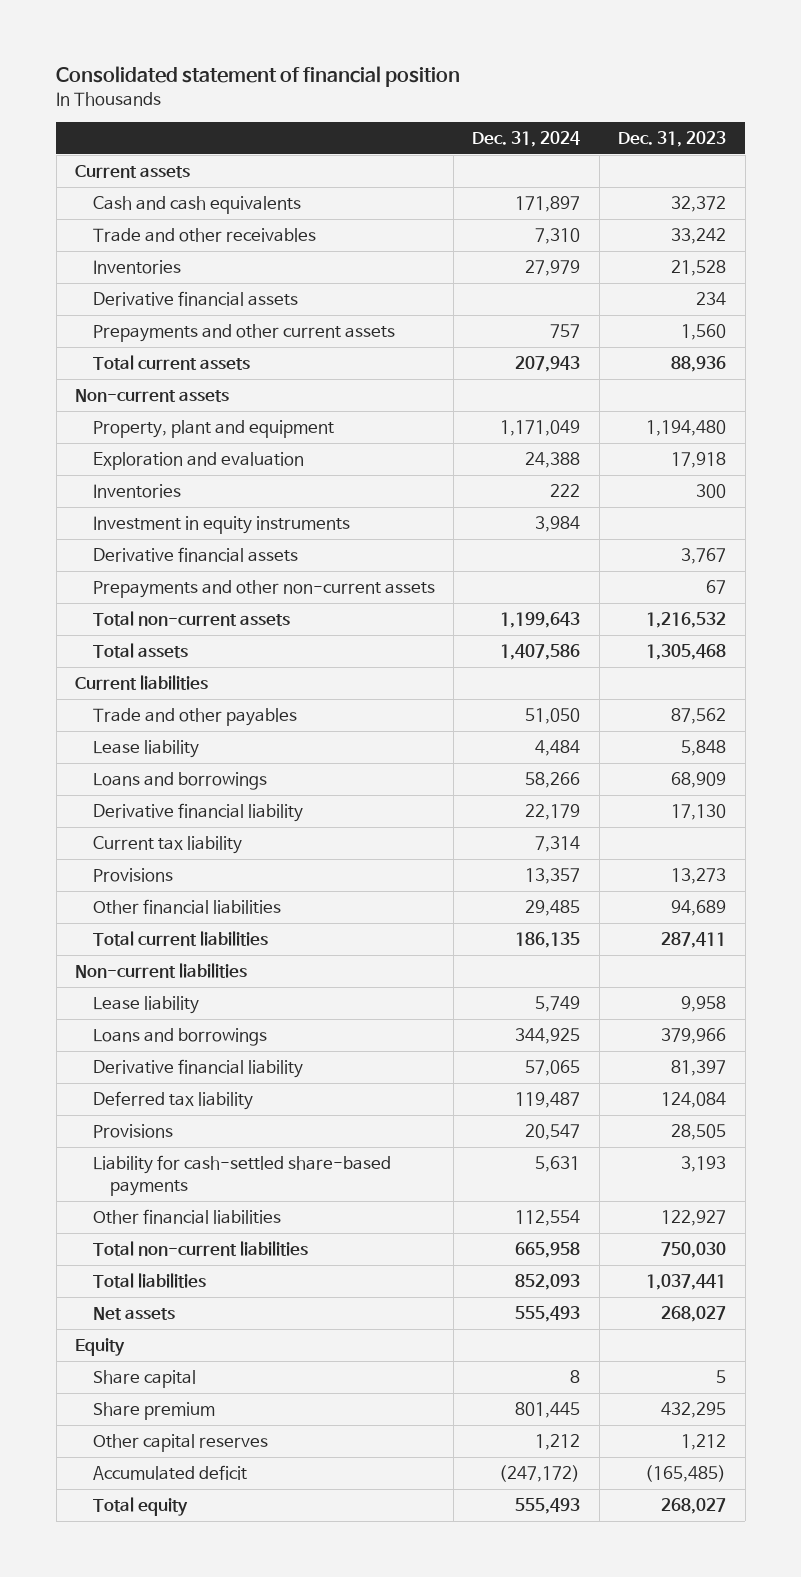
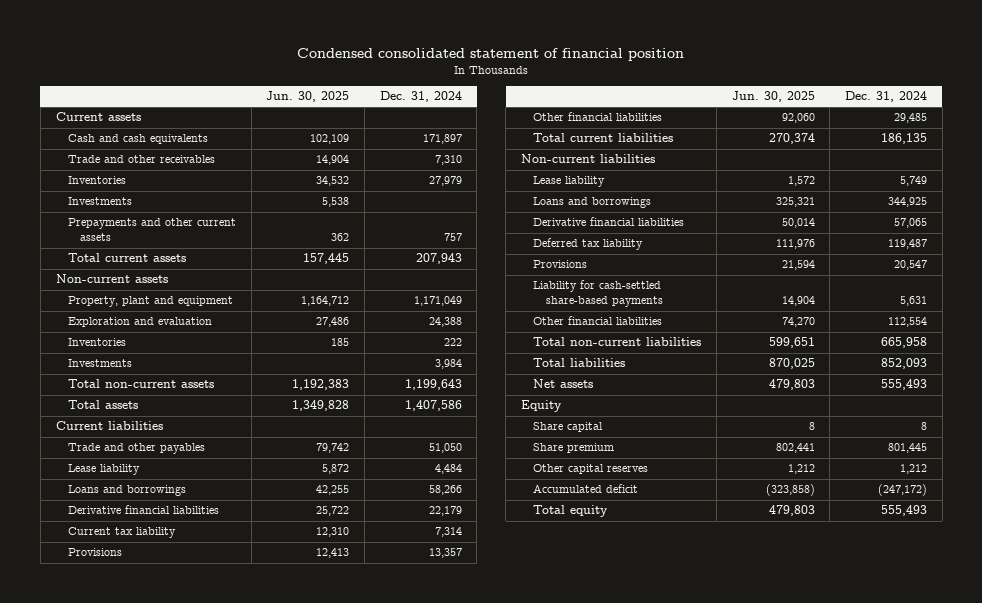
- Consolidated statement of financial position
+ Condensed consolidated statement of financial position
- | Dec. 31, 2024 | Dec. 31, 2023
+ | Jun. 30, 2025 | Dec. 31, 2024
- Derivative financial assets | | 234
+ Investments | 5,538 |
- Investment in equity instruments | 3,984 |
- Derivative financial assets | | 3,767
- Prepayments and other non-current assets | | 67
+ Investments | | 3,984
- Derivative financial liability | 22,179 | 17,130
+ Derivative financial liabilities | 25,722 | 22,179
- Derivative financial liability | 57,065 | 81,397
+ Derivative financial liabilities | 50,014 | 57,065

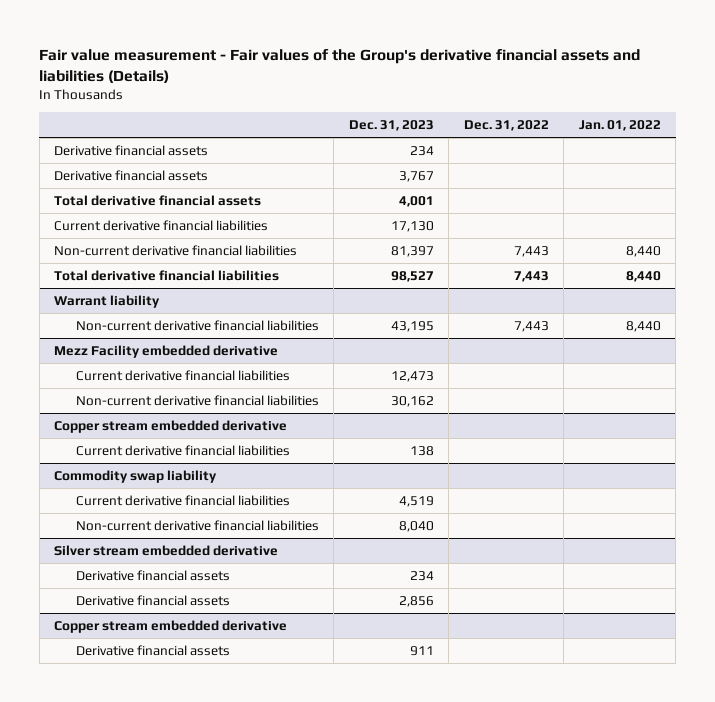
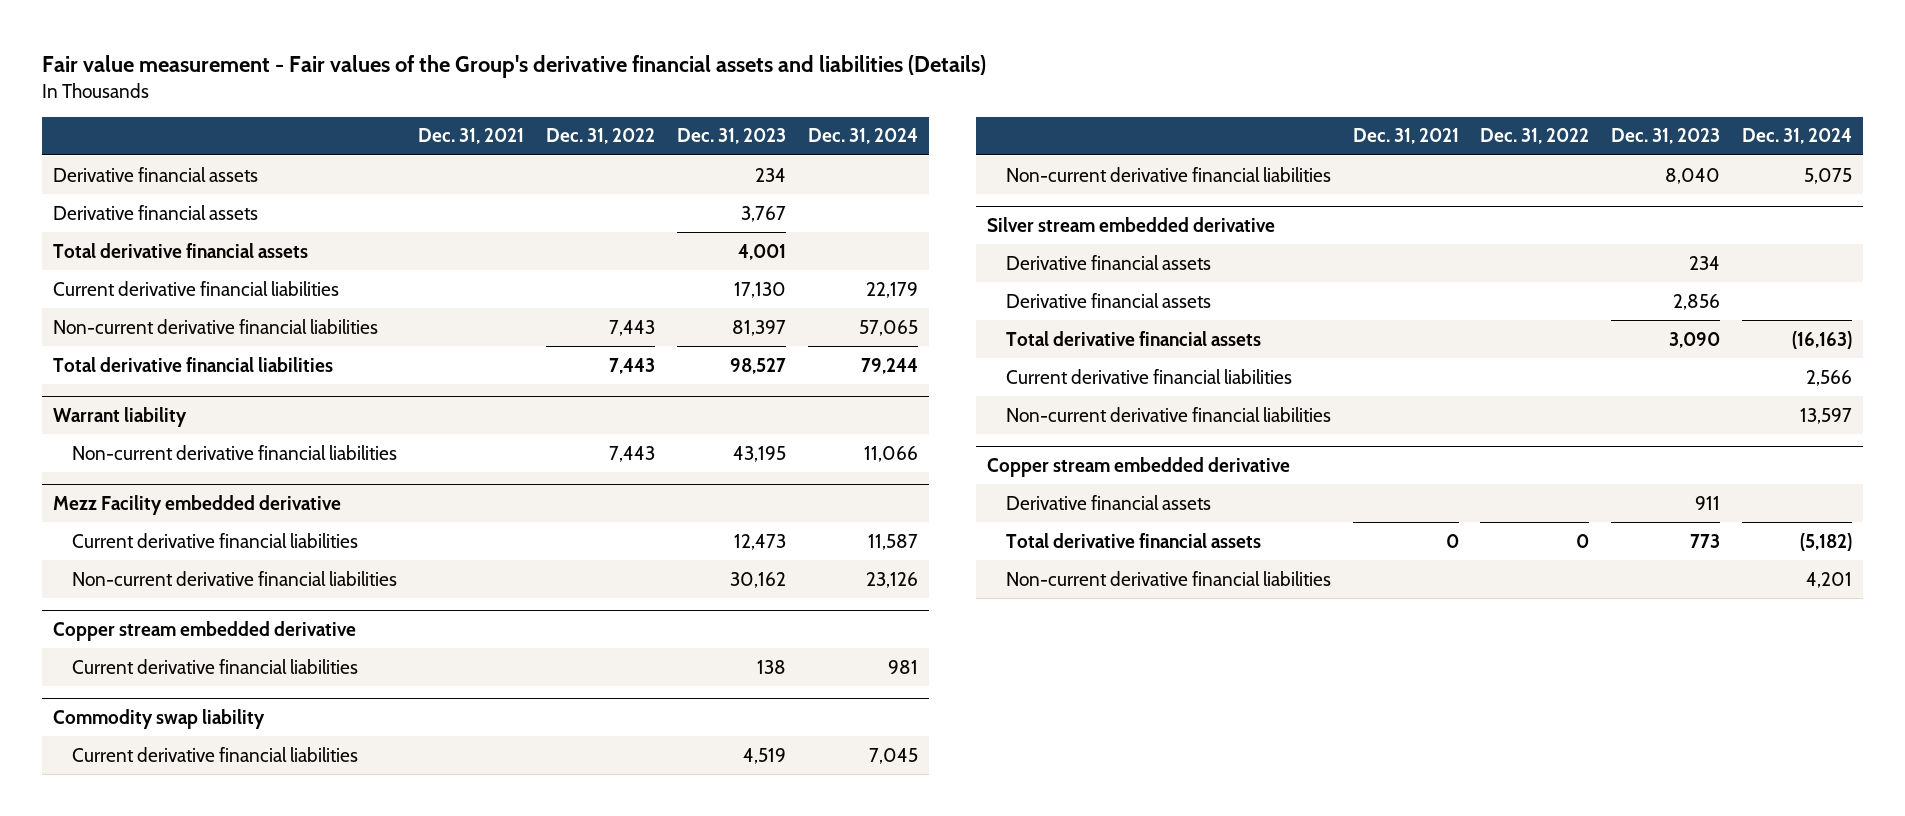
- | Dec. 31, 2023 | Dec. 31, 2022 | Jan. 01, 2022
+ | Dec. 31, 2021 | Dec. 31, 2022 | Dec. 31, 2023 | Dec. 31, 2024
@ Silver stream embedded derivative
+ Total derivative financial assets | | | 3,090 | (16,163)
+ Current derivative financial liabilities | | | | 2,566
+ Non-current derivative financial liabilities | | | | 13,597
@ Copper stream embedded derivative
+ Total derivative financial assets | 0 | 0 | 773 | (5,182)
+ Non-current derivative financial liabilities | | | | 4,201

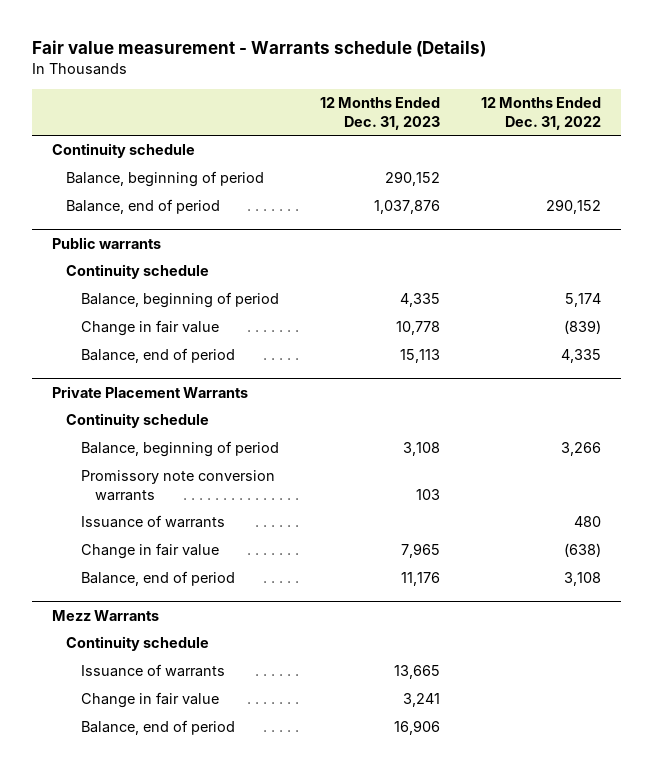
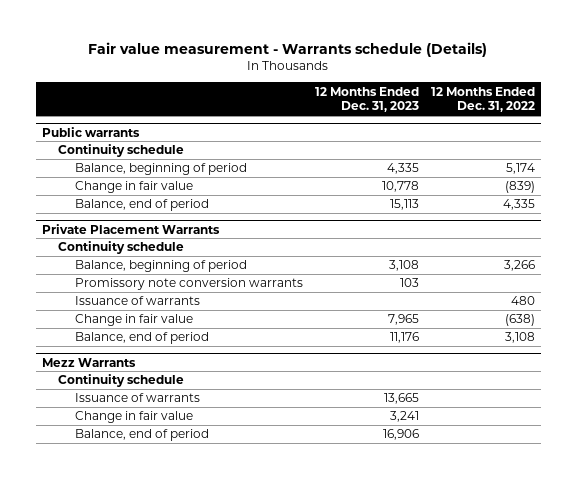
- Continuity schedule
- Balance, beginning of period | 290,152 |
- Balance, end of period | 1,037,876 | 290,152

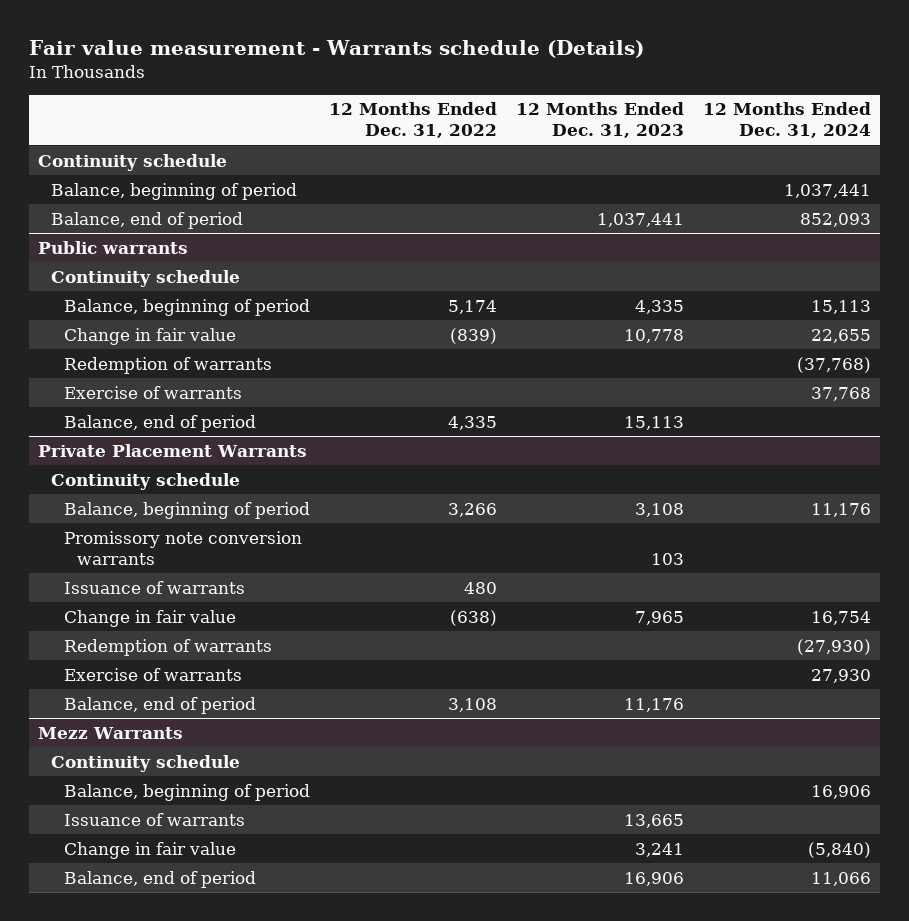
- | 12 Months Ended Dec. 31, 2023 | 12 Months Ended Dec. 31, 2022
+ | 12 Months Ended Dec. 31, 2022 | 12 Months Ended Dec. 31, 2023 | 12 Months Ended Dec. 31, 2024
+ Continuity schedule
+ Balance, beginning of period | | | 1,037,441
+ Balance, end of period | | 1,037,441 | 852,093
@ Public warrants
+ Redemption of warrants | | | (37,768)
+ Exercise of warrants | | | 37,768
@ Private Placement Warrants
+ Redemption of warrants | | | (27,930)
+ Exercise of warrants | | | 27,930
@ Mezz Warrants
+ Balance, beginning of period | | | 16,906

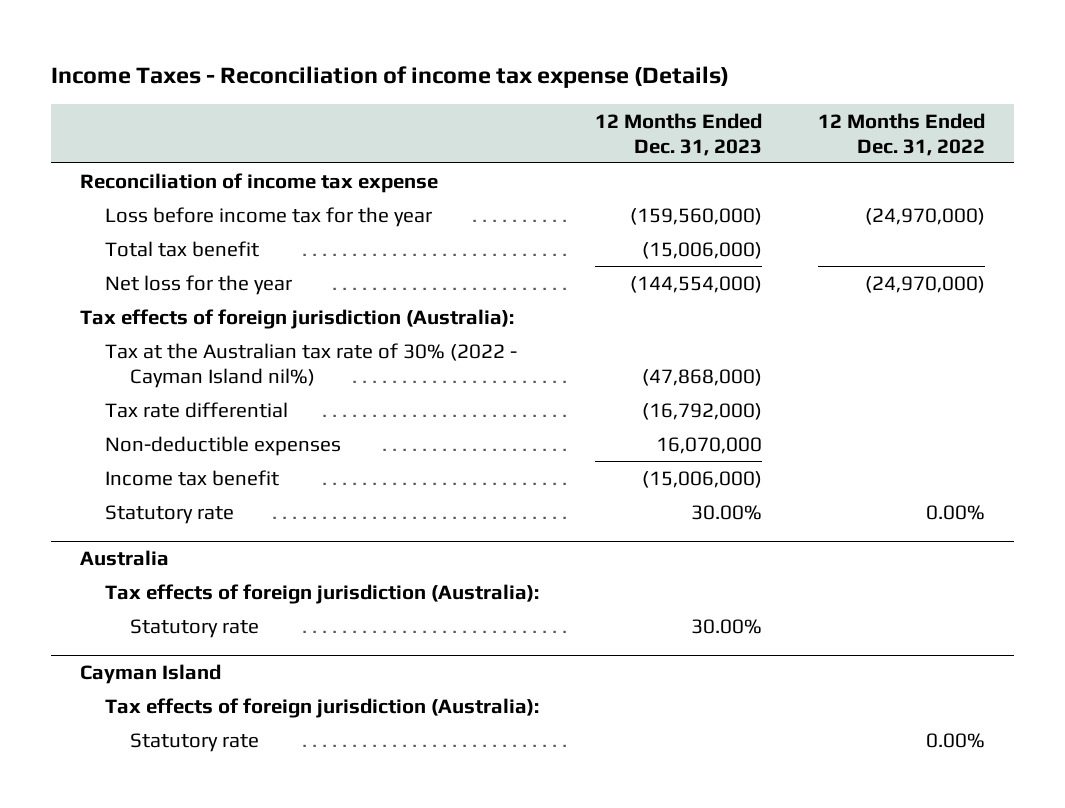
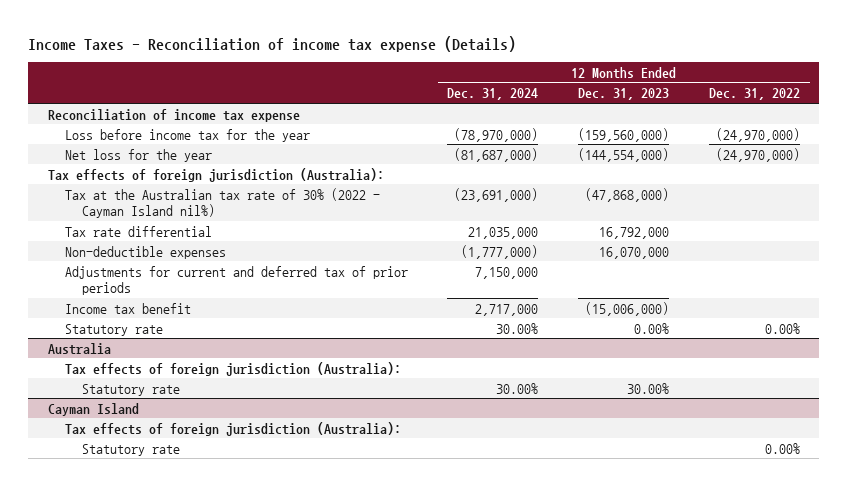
- | 12 Months Ended Dec. 31, 2023 | 12 Months Ended Dec. 31, 2022
+ | 12 Months Ended Dec. 31, 2024 | 12 Months Ended Dec. 31, 2023 | 12 Months Ended Dec. 31, 2022
- Total tax benefit | (15,006,000) |
- Tax rate differential | (16,792,000) |
+ Tax rate differential | 21,035,000 | 16,792,000 |
+ Adjustments for current and deferred tax of prior periods | 7,150,000 | |
- Statutory rate | 30.00% | 0.00%
+ Statutory rate | 30.00% | 0.00% | 0.00%

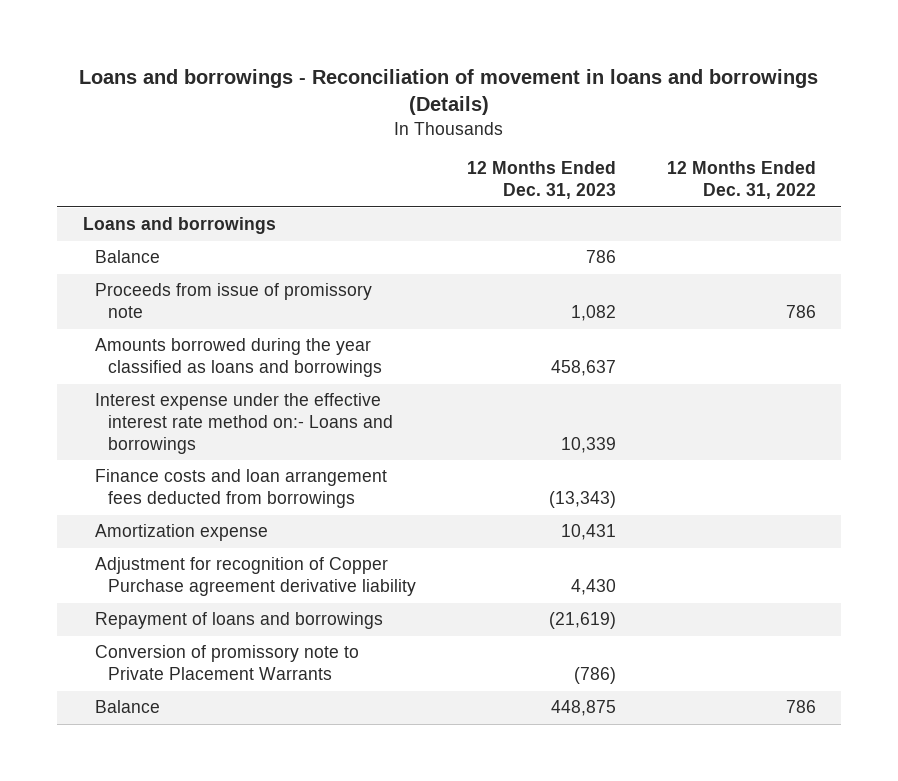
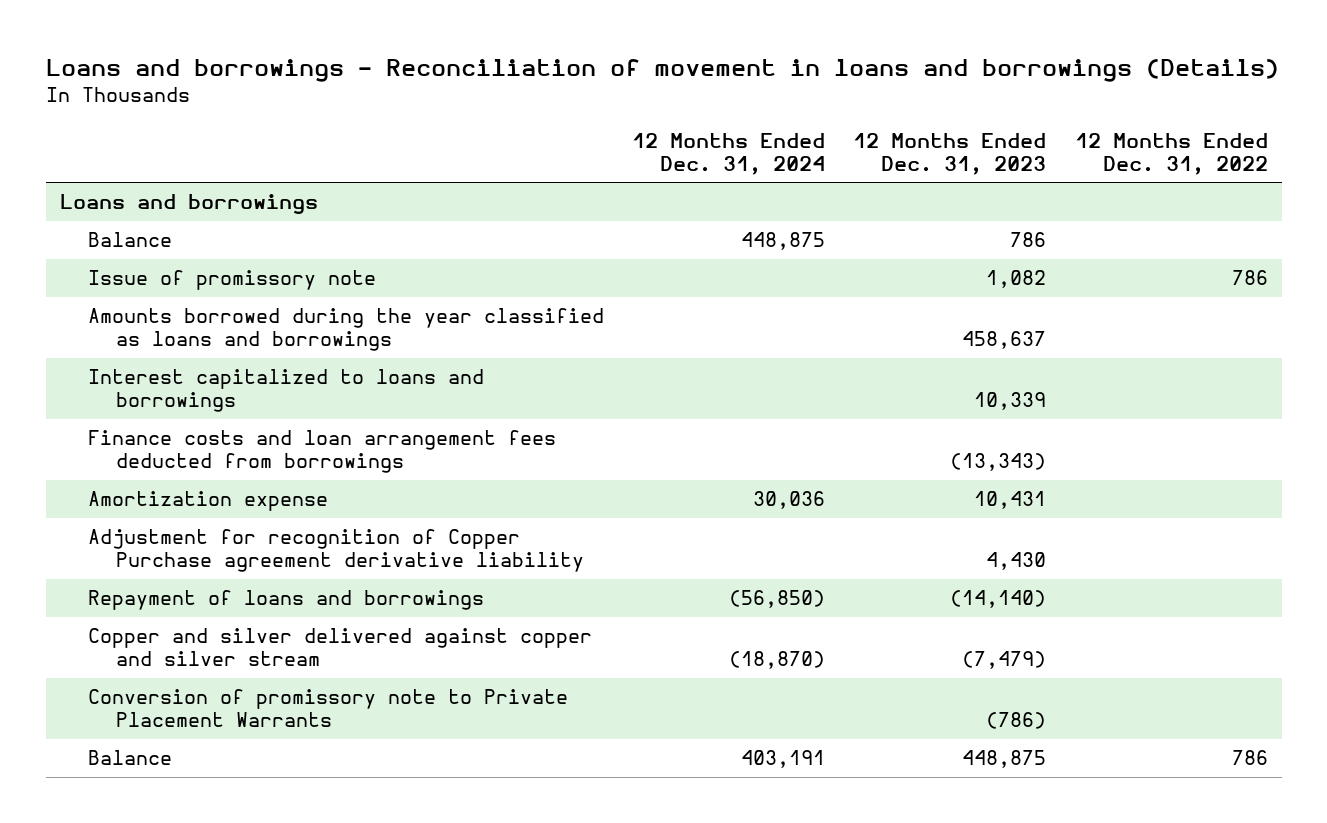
- | 12 Months Ended Dec. 31, 2023 | 12 Months Ended Dec. 31, 2022
+ | 12 Months Ended Dec. 31, 2024 | 12 Months Ended Dec. 31, 2023 | 12 Months Ended Dec. 31, 2022
- Proceeds from issue of promissory note | 1,082 | 786
+ Issue of promissory note | | 1,082 | 786
- Interest expense under the effective interest rate method on:- Loans and borrowings | 10,339 |
+ Interest capitalized to loans and borrowings | | 10,339 |
- Repayment of loans and borrowings | (21,619) |
+ Repayment of loans and borrowings | (56,850) | (14,140) |
+ Copper and silver delivered against copper and silver stream | (18,870) | (7,479) |

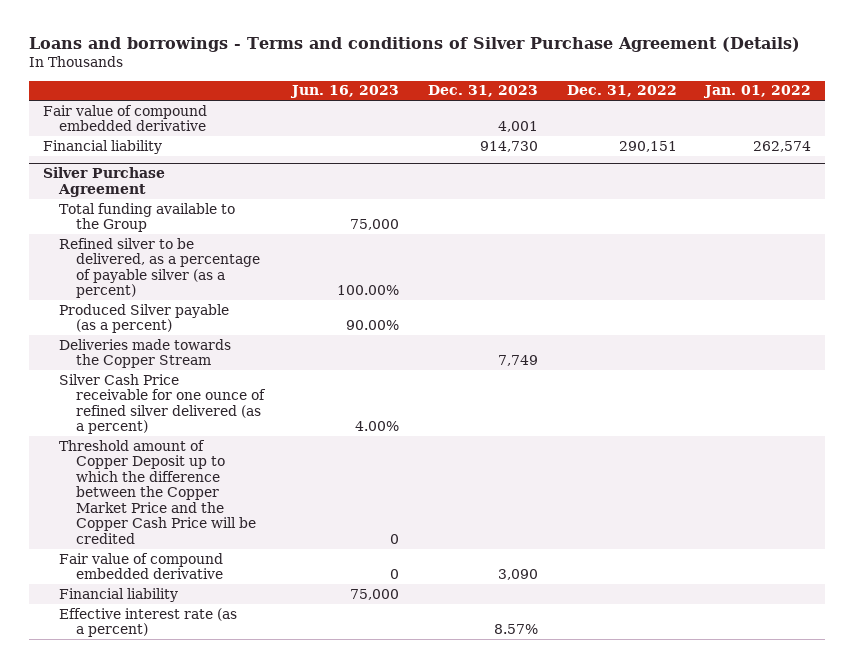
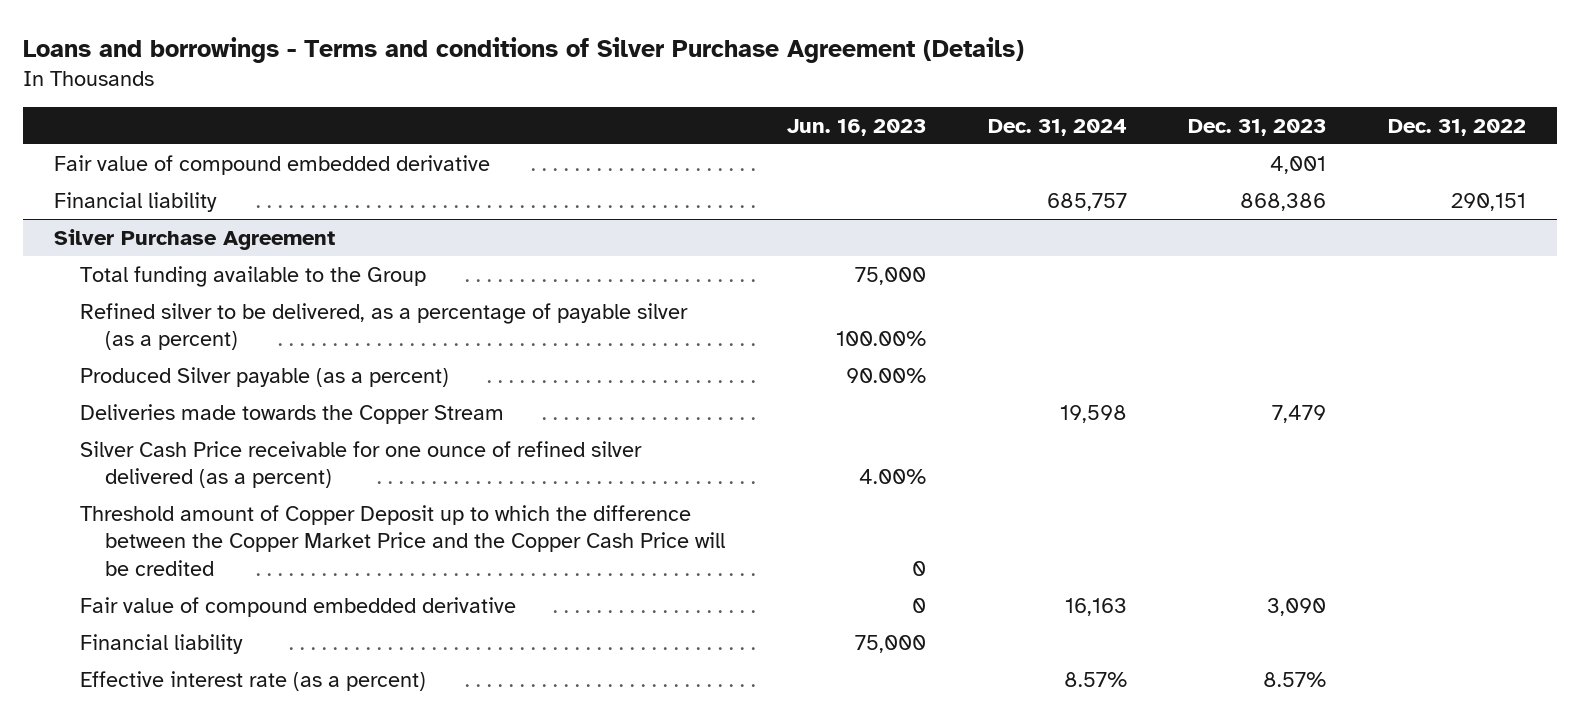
- | Jun. 16, 2023 | Dec. 31, 2023 | Dec. 31, 2022 | Jan. 01, 2022
+ | Jun. 16, 2023 | Dec. 31, 2024 | Dec. 31, 2023 | Dec. 31, 2022
- Financial liability | | 914,730 | 290,151 | 262,574
+ Financial liability | | 685,757 | 868,386 | 290,151
@ Silver Purchase Agreement
- Deliveries made towards the Copper Stream | | 7,749 | |
+ Deliveries made towards the Copper Stream | | 19,598 | 7,479 |

